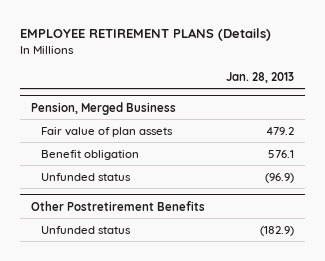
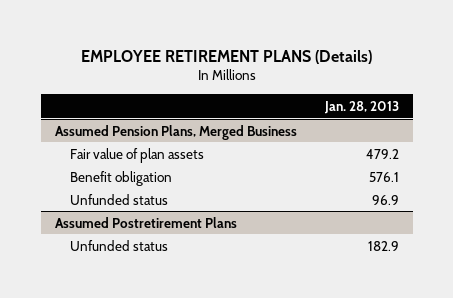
- Pension, Merged Business
+ Assumed Pension Plans, Merged Business
- Unfunded status | (96.9)
- Other Postretirement Benefits
- Unfunded status | (182.9)
+ Unfunded status | 96.9
+ Assumed Postretirement Plans
+ Unfunded status | 182.9

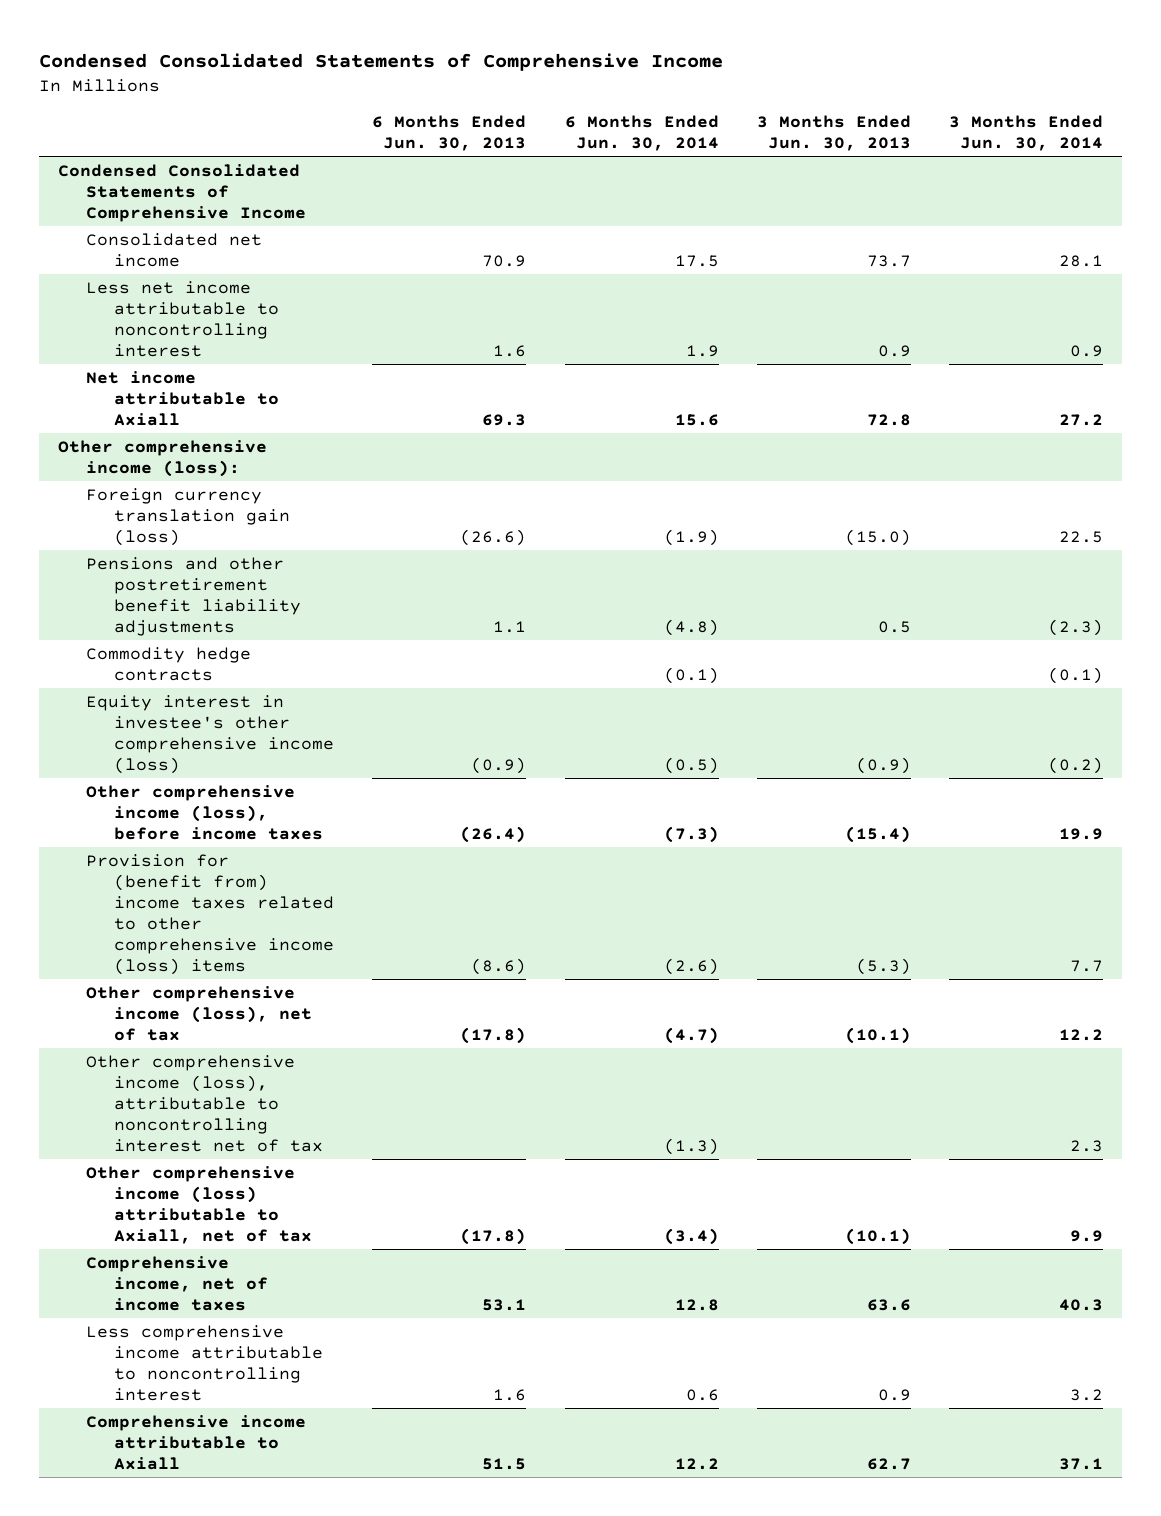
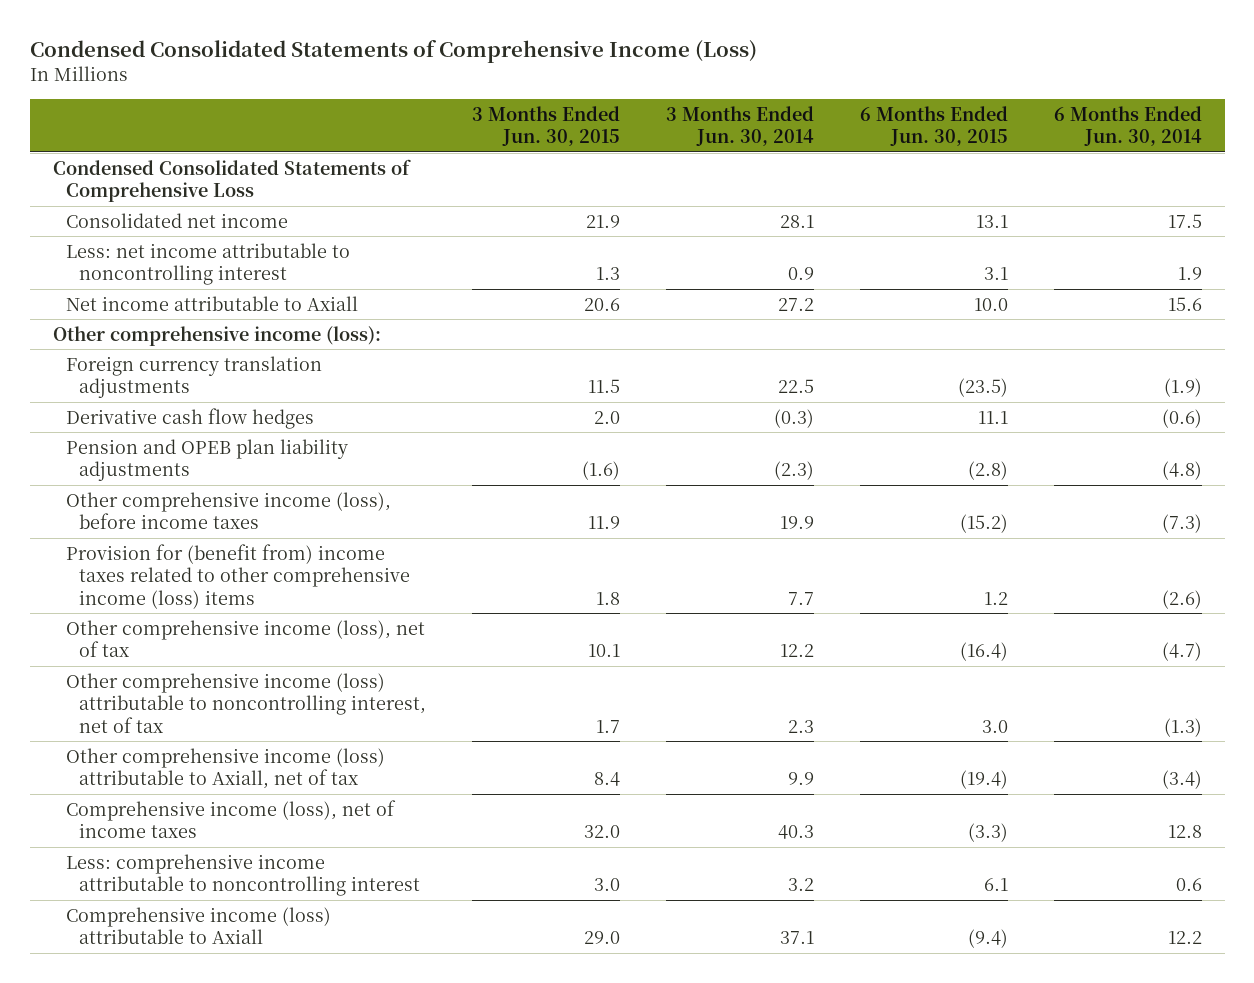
- Condensed Consolidated Statements of Comprehensive Income
+ Condensed Consolidated Statements of Comprehensive Income (Loss)
- | 6 Months Ended Jun. 30, 2013 | 6 Months Ended Jun. 30, 2014 | 3 Months Ended Jun. 30, 2013 | 3 Months Ended Jun. 30, 2014
+ | 3 Months Ended Jun. 30, 2015 | 3 Months Ended Jun. 30, 2014 | 6 Months Ended Jun. 30, 2015 | 6 Months Ended Jun. 30, 2014
- Condensed Consolidated Statements of Comprehensive Income
+ Condensed Consolidated Statements of Comprehensive Loss
- Less net income attributable to noncontrolling interest | 1.6 | 1.9 | 0.9 | 0.9
+ Less: net income attributable to noncontrolling interest | 1.3 | 0.9 | 3.1 | 1.9
- Foreign currency translation gain (loss) | (26.6) | (1.9) | (15.0) | 22.5
- Pensions and other postretirement benefit liability adjustments | 1.1 | (4.8) | 0.5 | (2.3)
- Commodity hedge contracts | | (0.1) | | (0.1)
- Equity interest in investee's other comprehensive income (loss) | (0.9) | (0.5) | (0.9) | (0.2)
+ Foreign currency translation adjustments | 11.5 | 22.5 | (23.5) | (1.9)
+ Derivative cash flow hedges | 2.0 | (0.3) | 11.1 | (0.6)
+ Pension and OPEB plan liability adjustments | (1.6) | (2.3) | (2.8) | (4.8)
- Other comprehensive income (loss), attributable to noncontrolling interest net of tax | | (1.3) | | 2.3
+ Other comprehensive income (loss) attributable to noncontrolling interest, net of tax | 1.7 | 2.3 | 3.0 | (1.3)
- Comprehensive income, net of income taxes | 53.1 | 12.8 | 63.6 | 40.3
- Less comprehensive income attributable to noncontrolling interest | 1.6 | 0.6 | 0.9 | 3.2
- Comprehensive income attributable to Axiall | 51.5 | 12.2 | 62.7 | 37.1
+ Comprehensive income (loss), net of income taxes | 32.0 | 40.3 | (3.3) | 12.8
+ Less: comprehensive income attributable to noncontrolling interest | 3.0 | 3.2 | 6.1 | 0.6
+ Comprehensive income (loss) attributable to Axiall | 29.0 | 37.1 | (9.4) | 12.2

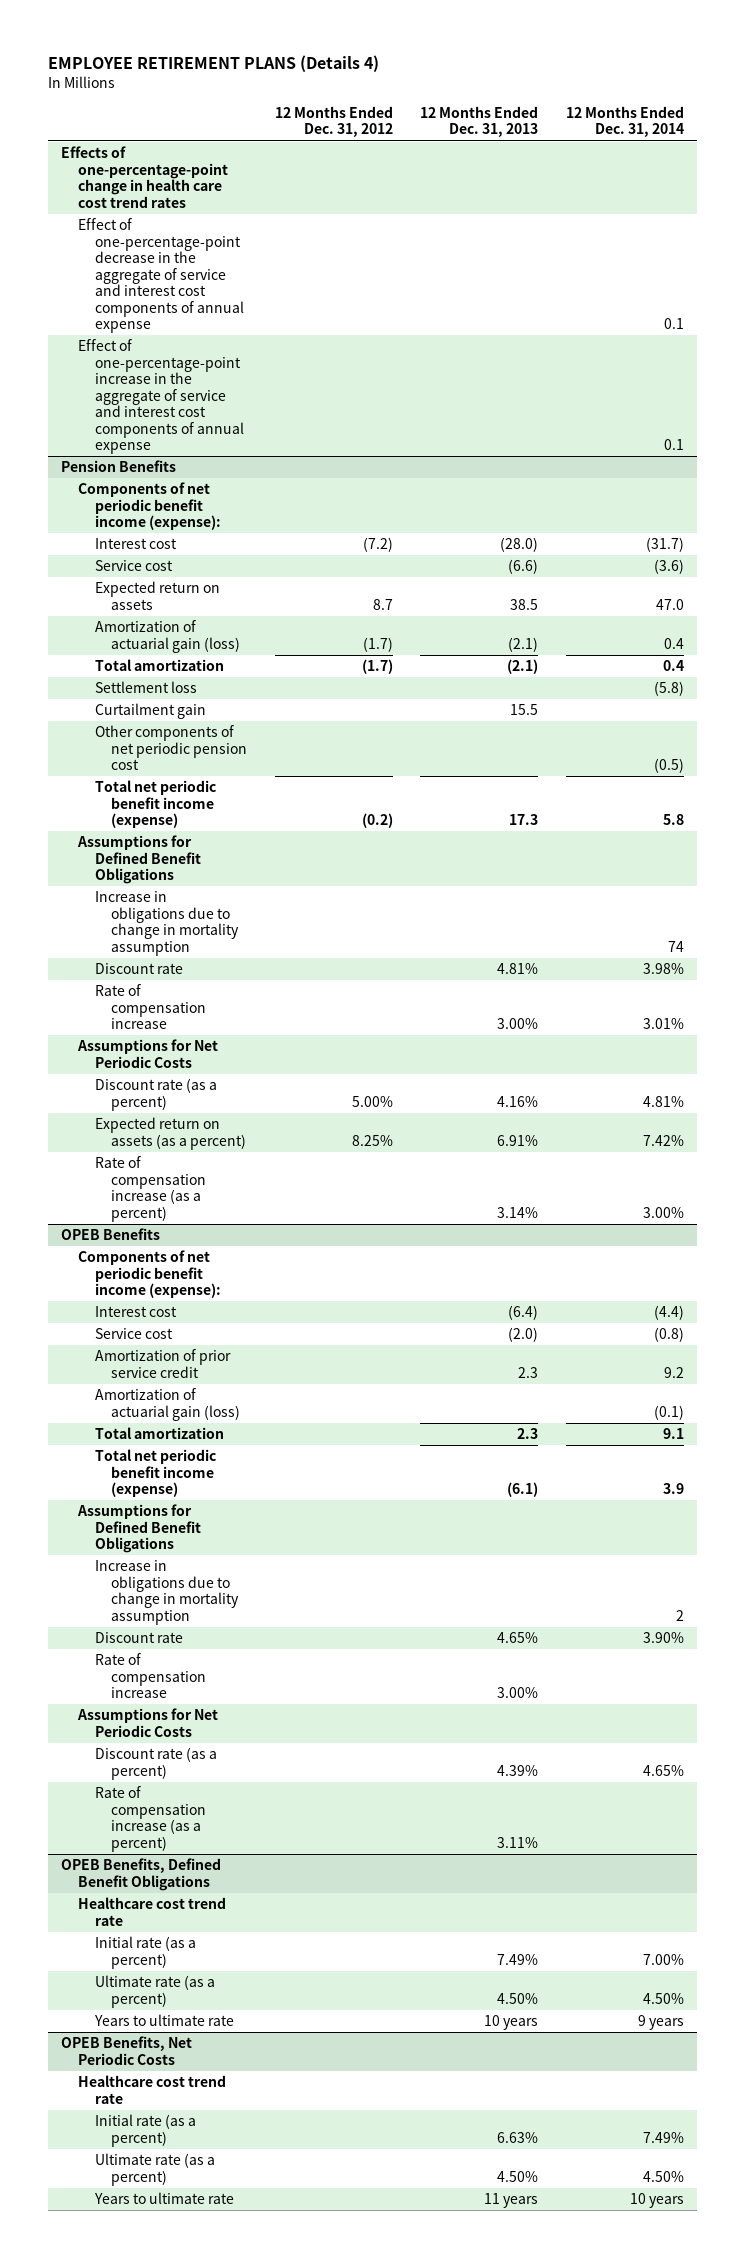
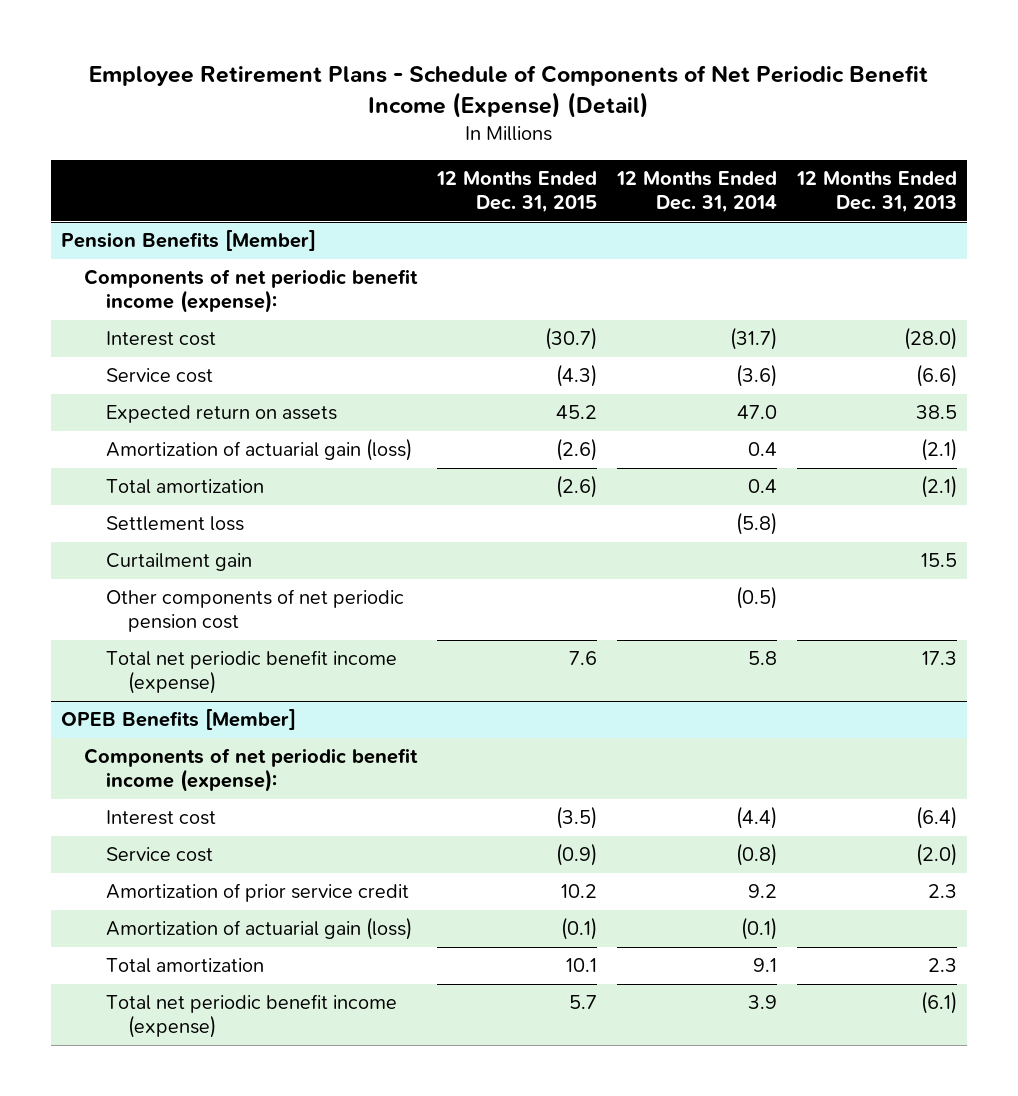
- EMPLOYEE RETIREMENT PLANS (Details 4)
+ Employee Retirement Plans - Schedule of Components of Net Periodic Benefit Income (Expense) (Detail)
- | 12 Months Ended Dec. 31, 2012 | 12 Months Ended Dec. 31, 2013 | 12 Months Ended Dec. 31, 2014
+ | 12 Months Ended Dec. 31, 2015 | 12 Months Ended Dec. 31, 2014 | 12 Months Ended Dec. 31, 2013
- Effects of one-percentage-point change in health care cost trend rates
- Effect of one-percentage-point decrease in the aggregate of service and interest cost components of annual expense | | | 0.1
- Effect of one-percentage-point increase in the aggregate of service and interest cost components of annual expense | | | 0.1
- Pension Benefits
+ Pension Benefits [Member]
- Assumptions for Defined Benefit Obligations
- Increase in obligations due to change in mortality assumption | | | 74
- Discount rate | | 4.81% | 3.98%
- Rate of compensation increase | | 3.00% | 3.01%
- Assumptions for Net Periodic Costs
- Discount rate (as a percent) | 5.00% | 4.16% | 4.81%
- Expected return on assets (as a percent) | 8.25% | 6.91% | 7.42%
- Rate of compensation increase (as a percent) | | 3.14% | 3.00%
- OPEB Benefits
+ OPEB Benefits [Member]
- Assumptions for Defined Benefit Obligations
- Increase in obligations due to change in mortality assumption | | | 2
- Discount rate | | 4.65% | 3.90%
- Rate of compensation increase | | 3.00% |
- Assumptions for Net Periodic Costs
- Discount rate (as a percent) | | 4.39% | 4.65%
- Rate of compensation increase (as a percent) | | 3.11% |
- OPEB Benefits, Defined Benefit Obligations
- Healthcare cost trend rate
- Initial rate (as a percent) | | 7.49% | 7.00%
- Ultimate rate (as a percent) | | 4.50% | 4.50%
- Years to ultimate rate | | 10 years | 9 years
- OPEB Benefits, Net Periodic Costs
- Healthcare cost trend rate
- Initial rate (as a percent) | | 6.63% | 7.49%
- Ultimate rate (as a percent) | | 4.50% | 4.50%
- Years to ultimate rate | | 11 years | 10 years

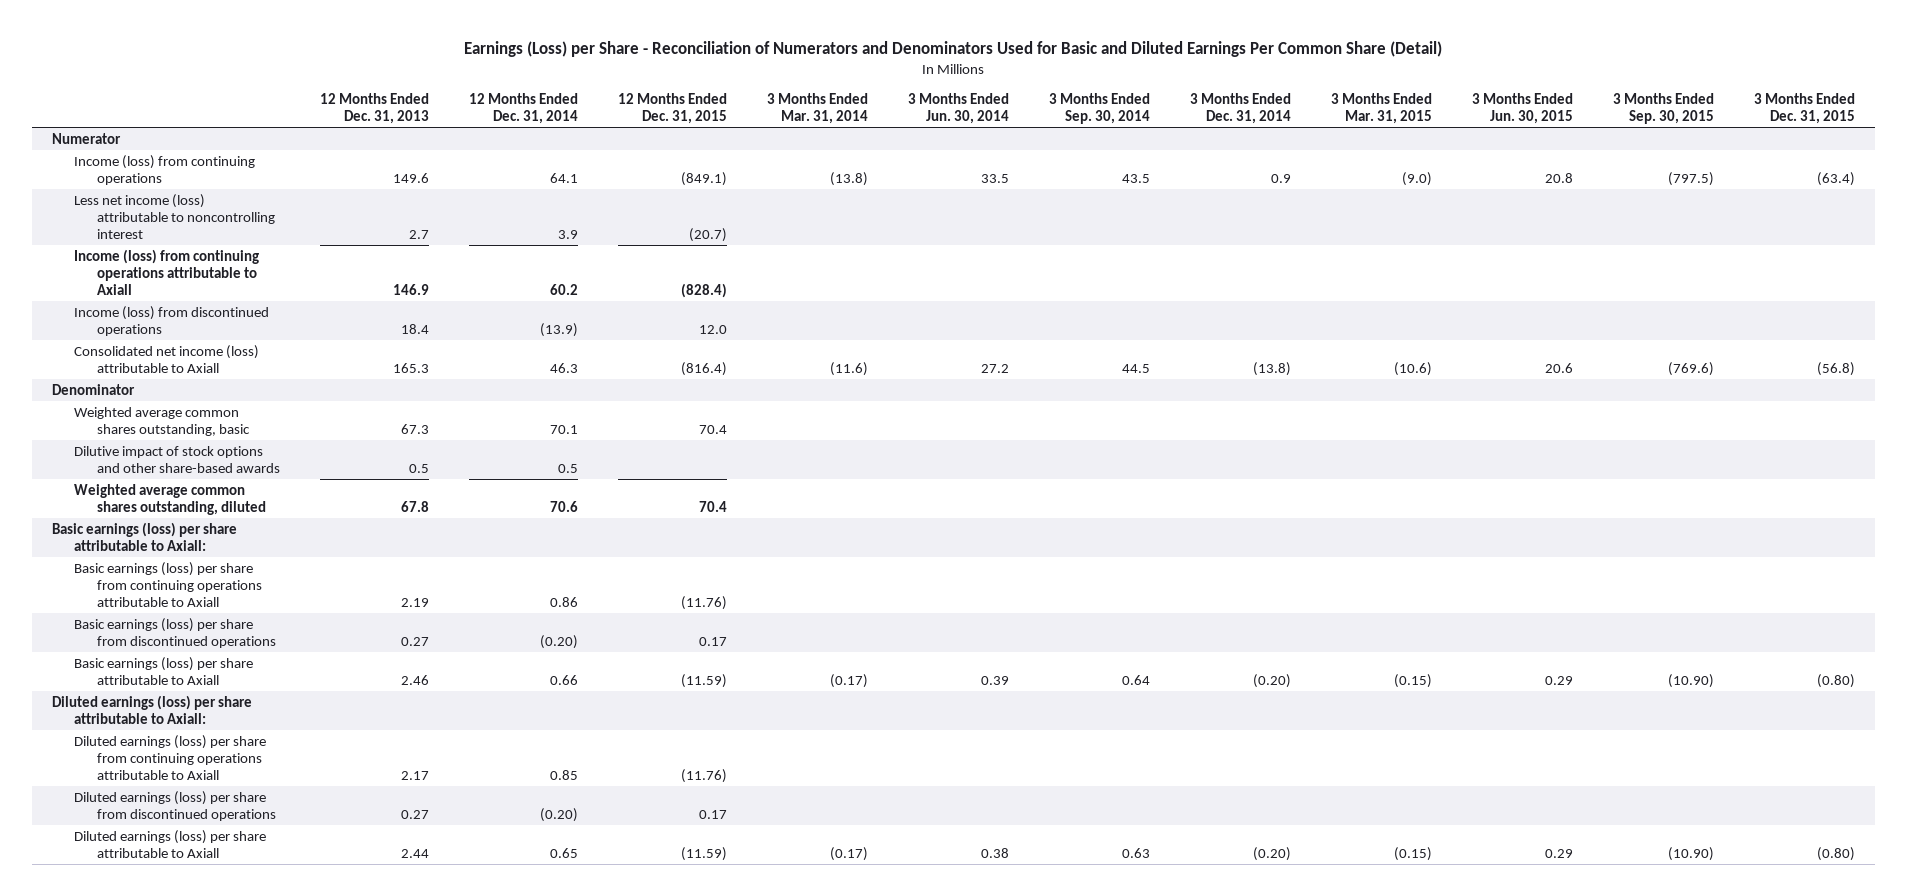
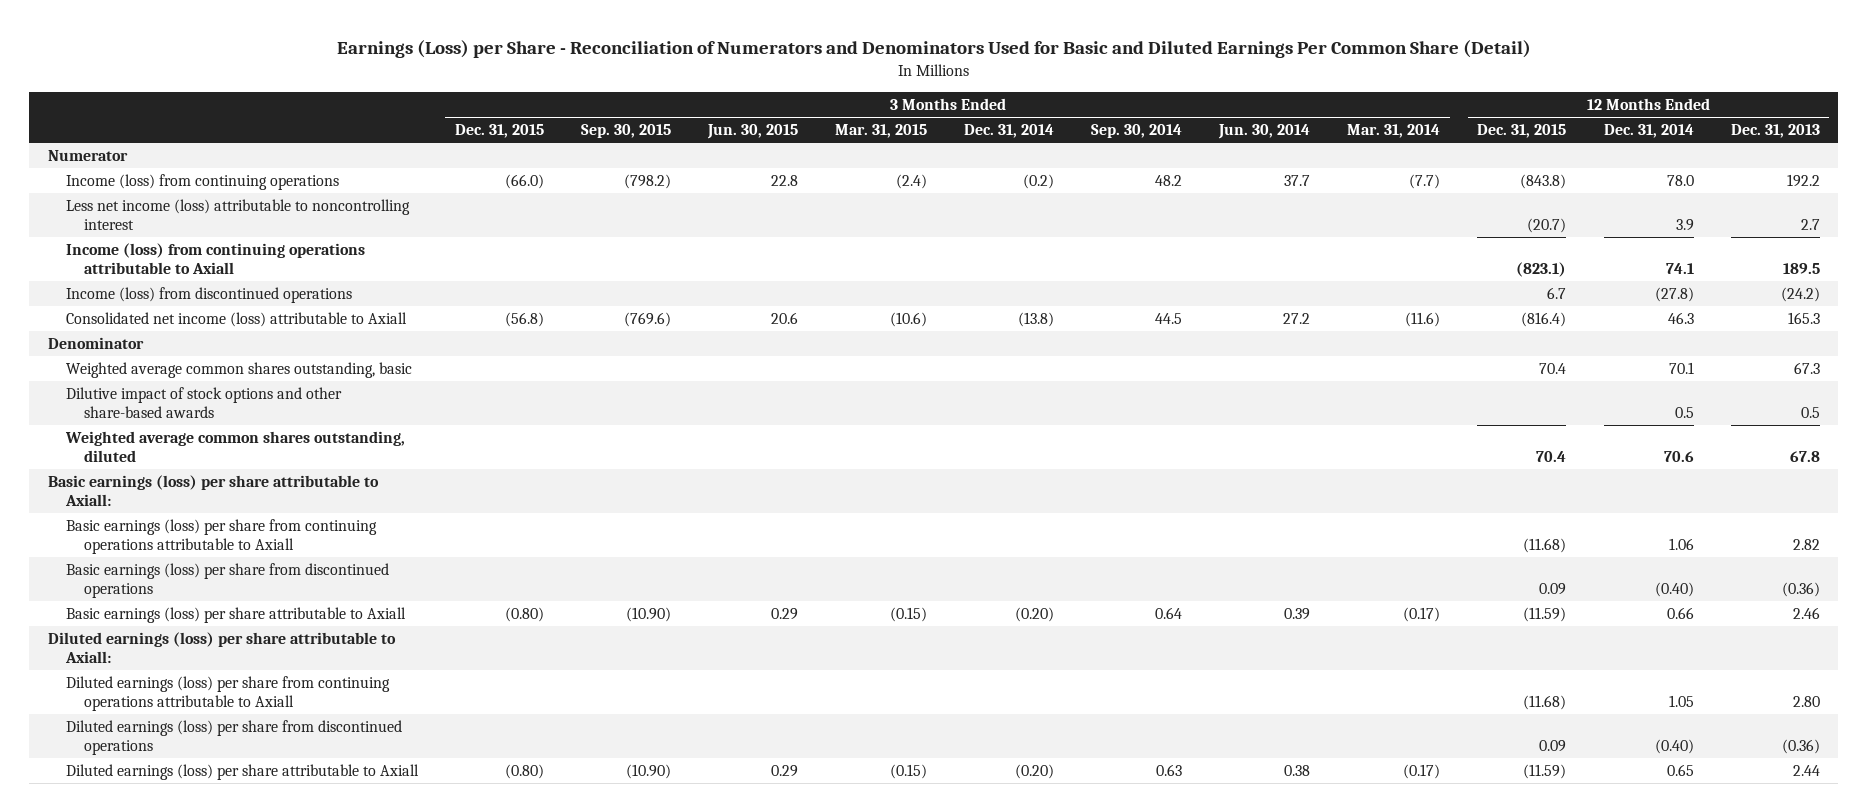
- | 12 Months Ended Dec. 31, 2013 | 12 Months Ended Dec. 31, 2014 | 12 Months Ended Dec. 31, 2015 | 3 Months Ended Mar. 31, 2014 | 3 Months Ended Jun. 30, 2014 | 3 Months Ended Sep. 30, 2014 | 3 Months Ended Dec. 31, 2014 | 3 Months Ended Mar. 31, 2015 | 3 Months Ended Jun. 30, 2015 | 3 Months Ended Sep. 30, 2015 | 3 Months Ended Dec. 31, 2015
+ | 3 Months Ended Dec. 31, 2015 | 3 Months Ended Sep. 30, 2015 | 3 Months Ended Jun. 30, 2015 | 3 Months Ended Mar. 31, 2015 | 3 Months Ended Dec. 31, 2014 | 3 Months Ended Sep. 30, 2014 | 3 Months Ended Jun. 30, 2014 | 3 Months Ended Mar. 31, 2014 | 12 Months Ended Dec. 31, 2015 | 12 Months Ended Dec. 31, 2014 | 12 Months Ended Dec. 31, 2013
- Income (loss) from continuing operations | 149.6 | 64.1 | (849.1) | (13.8) | 33.5 | 43.5 | 0.9 | (9.0) | 20.8 | (797.5) | (63.4)
+ Income (loss) from continuing operations | (66.0) | (798.2) | 22.8 | (2.4) | (0.2) | 48.2 | 37.7 | (7.7) | (843.8) | 78.0 | 192.2
- Income (loss) from continuing operations attributable to Axiall | 146.9 | 60.2 | (828.4) | | | | | | | |
- Income (loss) from discontinued operations | 18.4 | (13.9) | 12.0 | | | | | | | |
+ Income (loss) from continuing operations attributable to Axiall | | | | | | | | | (823.1) | 74.1 | 189.5
+ Income (loss) from discontinued operations | | | | | | | | | 6.7 | (27.8) | (24.2)
- Basic earnings (loss) per share from continuing operations attributable to Axiall | 2.19 | 0.86 | (11.76) | | | | | | | |
- Basic earnings (loss) per share from discontinued operations | 0.27 | (0.20) | 0.17 | | | | | | | |
+ Basic earnings (loss) per share from continuing operations attributable to Axiall | | | | | | | | | (11.68) | 1.06 | 2.82
+ Basic earnings (loss) per share from discontinued operations | | | | | | | | | 0.09 | (0.40) | (0.36)
- Diluted earnings (loss) per share from continuing operations attributable to Axiall | 2.17 | 0.85 | (11.76) | | | | | | | |
- Diluted earnings (loss) per share from discontinued operations | 0.27 | (0.20) | 0.17 | | | | | | | |
+ Diluted earnings (loss) per share from continuing operations attributable to Axiall | | | | | | | | | (11.68) | 1.05 | 2.80
+ Diluted earnings (loss) per share from discontinued operations | | | | | | | | | 0.09 | (0.40) | (0.36)

